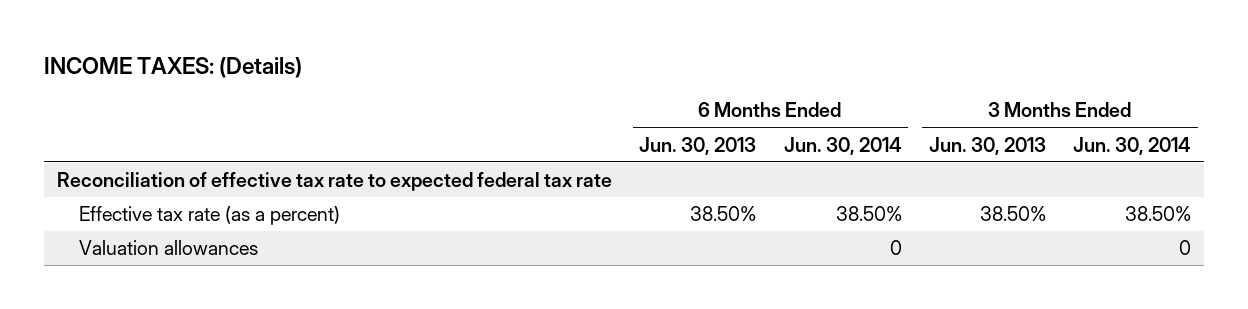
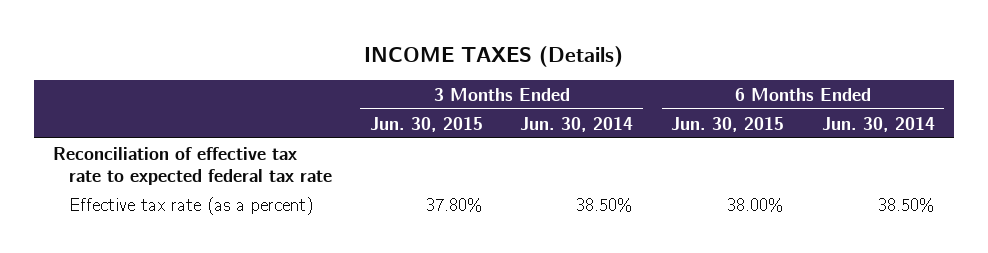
- INCOME TAXES: (Details)
+ INCOME TAXES (Details)
- | 6 Months Ended Jun. 30, 2013 | 6 Months Ended Jun. 30, 2014 | 3 Months Ended Jun. 30, 2013 | 3 Months Ended Jun. 30, 2014
+ | 3 Months Ended Jun. 30, 2015 | 3 Months Ended Jun. 30, 2014 | 6 Months Ended Jun. 30, 2015 | 6 Months Ended Jun. 30, 2014
- Valuation allowances | | 0 | | 0

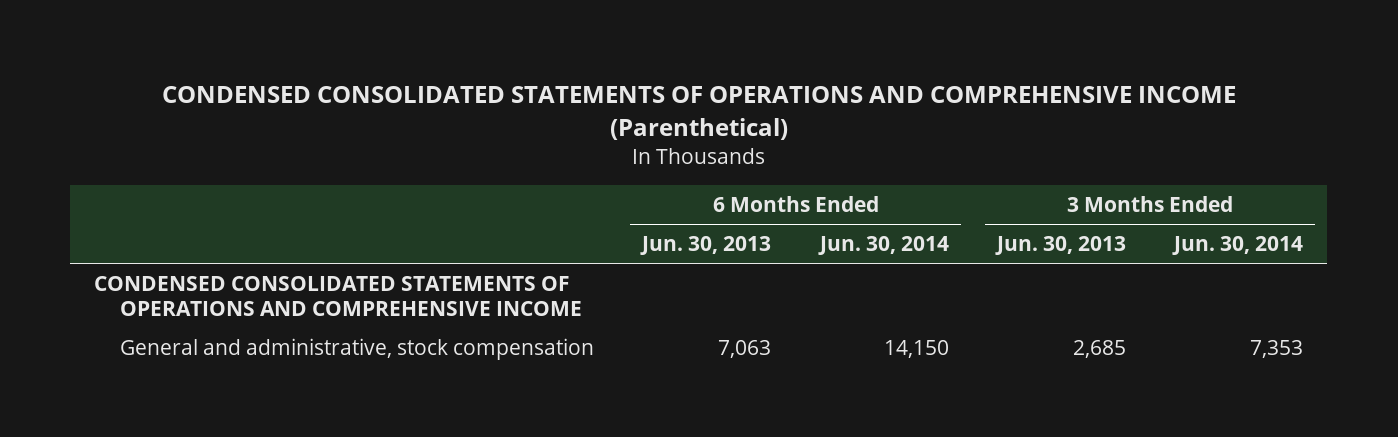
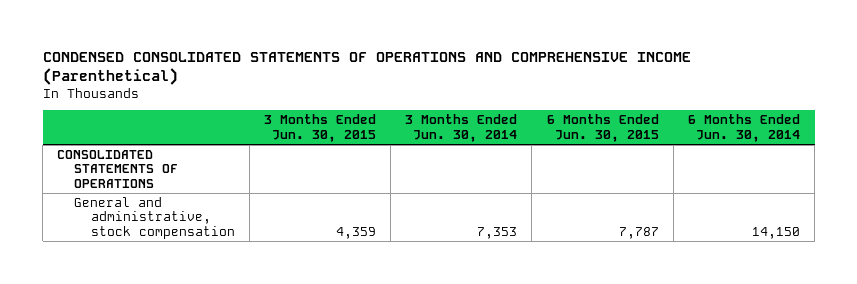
- | 6 Months Ended Jun. 30, 2013 | 6 Months Ended Jun. 30, 2014 | 3 Months Ended Jun. 30, 2013 | 3 Months Ended Jun. 30, 2014
+ | 3 Months Ended Jun. 30, 2015 | 3 Months Ended Jun. 30, 2014 | 6 Months Ended Jun. 30, 2015 | 6 Months Ended Jun. 30, 2014
- CONDENSED CONSOLIDATED STATEMENTS OF OPERATIONS AND COMPREHENSIVE INCOME
+ CONSOLIDATED STATEMENTS OF OPERATIONS

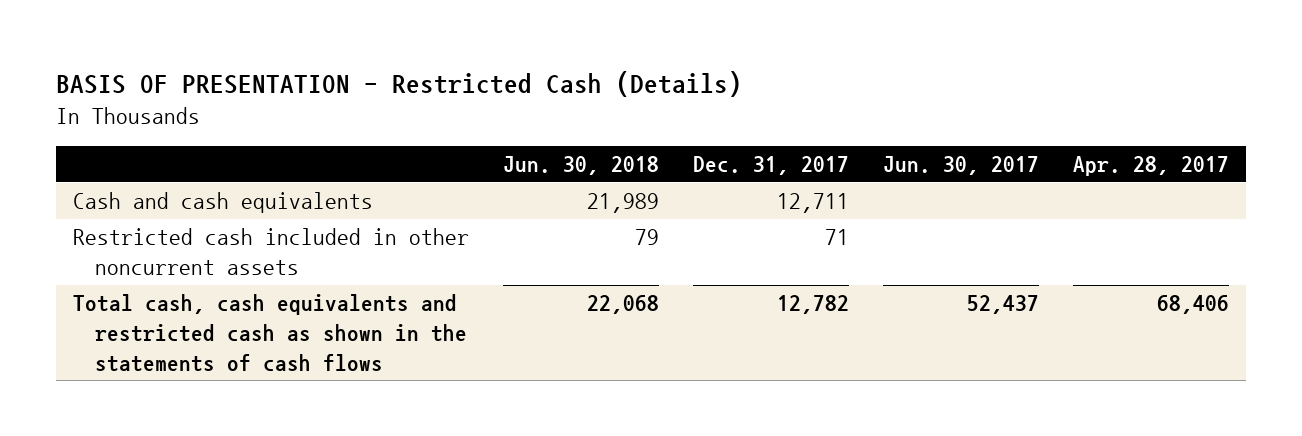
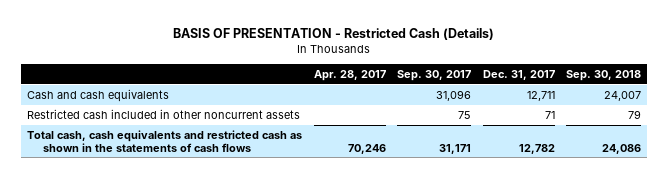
- | Jun. 30, 2018 | Dec. 31, 2017 | Jun. 30, 2017 | Apr. 28, 2017
+ | Apr. 28, 2017 | Sep. 30, 2017 | Dec. 31, 2017 | Sep. 30, 2018
- Total cash, cash equivalents and restricted cash as shown in the statements of cash flows | 22,068 | 12,782 | 52,437 | 68,406
+ Total cash, cash equivalents and restricted cash as shown in the statements of cash flows | 70,246 | 31,171 | 12,782 | 24,086

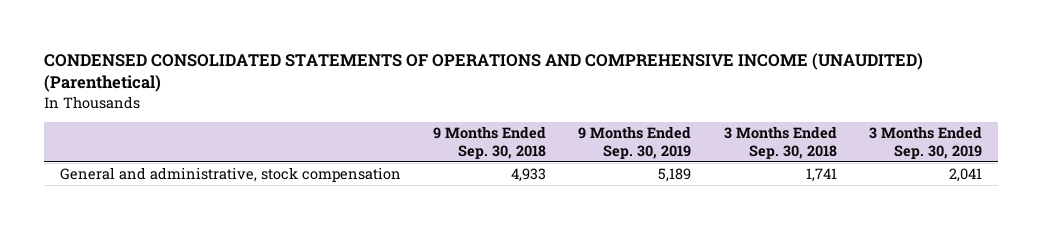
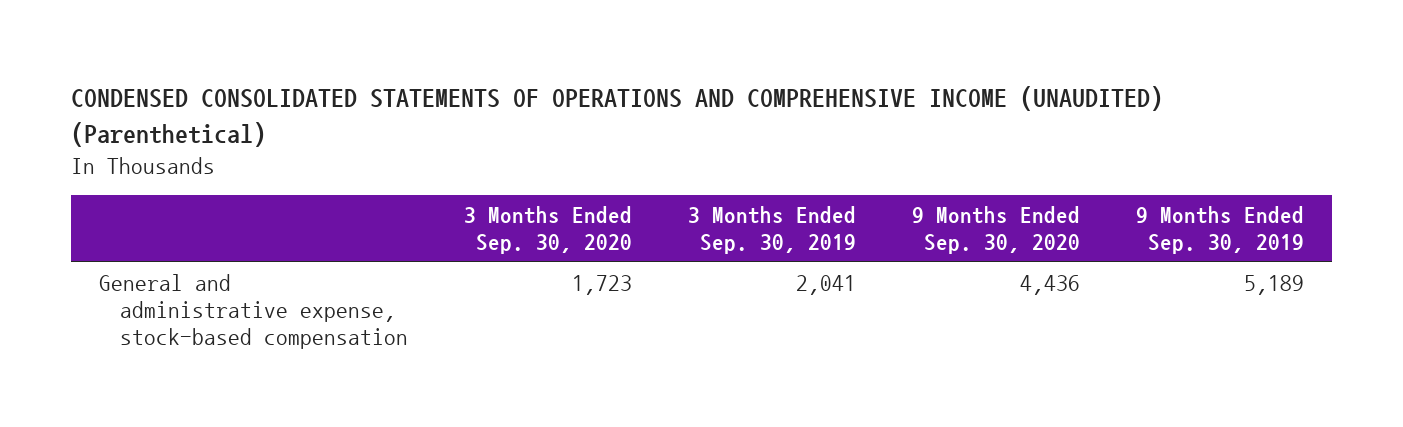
- | 9 Months Ended Sep. 30, 2018 | 9 Months Ended Sep. 30, 2019 | 3 Months Ended Sep. 30, 2018 | 3 Months Ended Sep. 30, 2019
+ | 3 Months Ended Sep. 30, 2020 | 3 Months Ended Sep. 30, 2019 | 9 Months Ended Sep. 30, 2020 | 9 Months Ended Sep. 30, 2019
- General and administrative, stock compensation | 4,933 | 5,189 | 1,741 | 2,041
+ General and administrative expense, stock-based compensation | 1,723 | 2,041 | 4,436 | 5,189

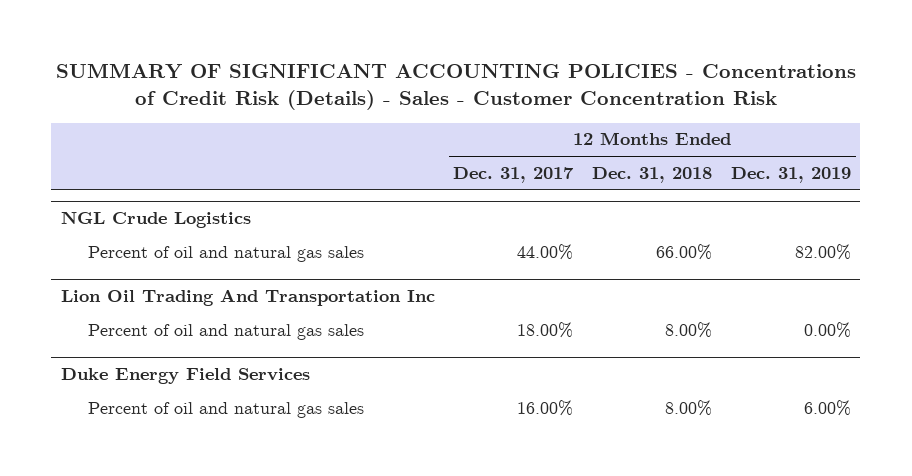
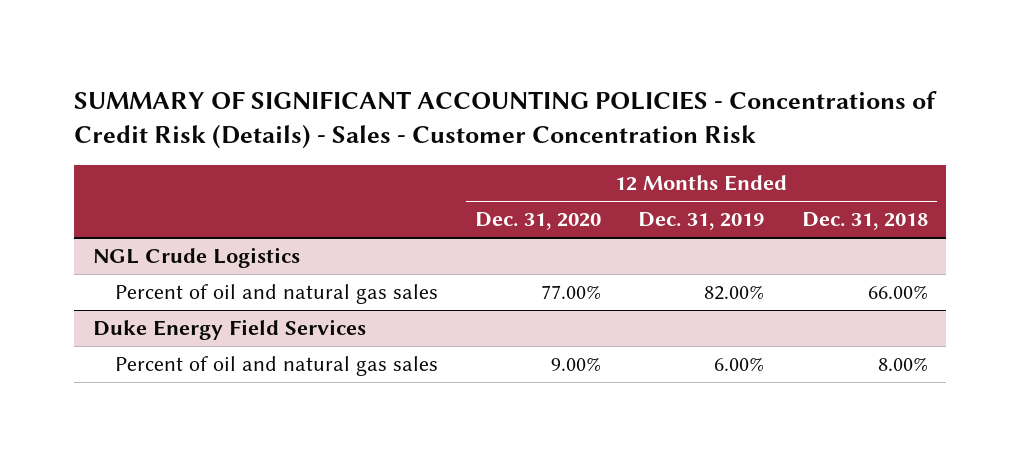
- | 12 Months Ended Dec. 31, 2017 | 12 Months Ended Dec. 31, 2018 | 12 Months Ended Dec. 31, 2019
+ | 12 Months Ended Dec. 31, 2020 | 12 Months Ended Dec. 31, 2019 | 12 Months Ended Dec. 31, 2018
- Lion Oil Trading And Transportation Inc
- Percent of oil and natural gas sales | 18.00% | 8.00% | 0.00%

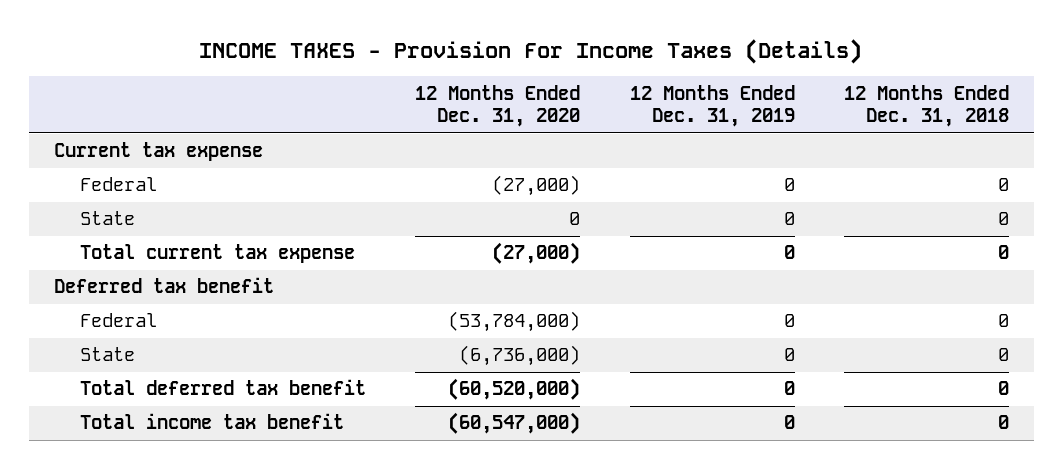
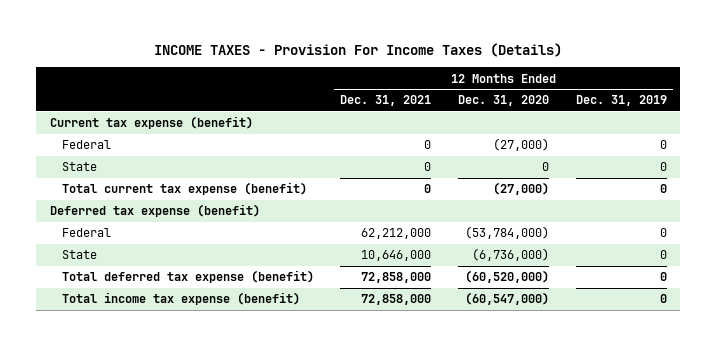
- | 12 Months Ended Dec. 31, 2020 | 12 Months Ended Dec. 31, 2019 | 12 Months Ended Dec. 31, 2018
+ | 12 Months Ended Dec. 31, 2021 | 12 Months Ended Dec. 31, 2020 | 12 Months Ended Dec. 31, 2019
- Current tax expense
+ Current tax expense (benefit)
- Total current tax expense | (27,000) | 0 | 0
- Deferred tax benefit
+ Total current tax expense (benefit) | 0 | (27,000) | 0
+ Deferred tax expense (benefit)
- Total deferred tax benefit | (60,520,000) | 0 | 0
- Total income tax benefit | (60,547,000) | 0 | 0
+ Total deferred tax expense (benefit) | 72,858,000 | (60,520,000) | 0
+ Total income tax expense (benefit) | 72,858,000 | (60,547,000) | 0

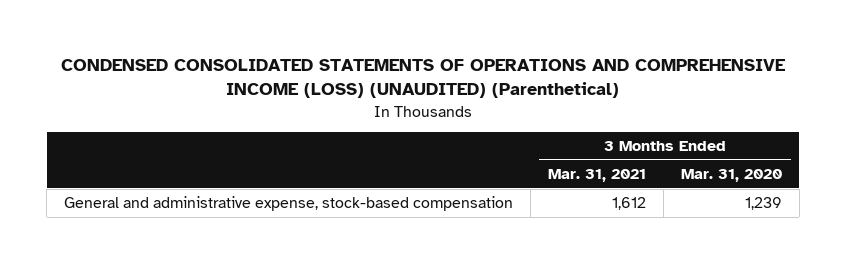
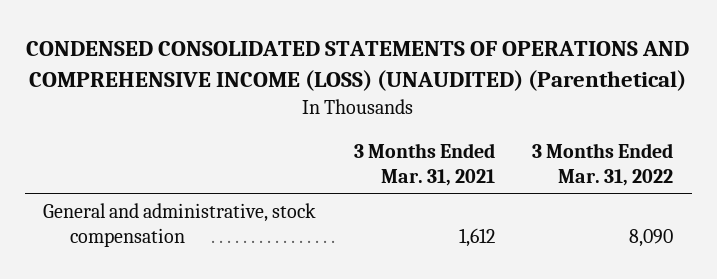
- | 3 Months Ended Mar. 31, 2021 | 3 Months Ended Mar. 31, 2020
+ | 3 Months Ended Mar. 31, 2021 | 3 Months Ended Mar. 31, 2022
- General and administrative expense, stock-based compensation | 1,612 | 1,239
+ General and administrative, stock compensation | 1,612 | 8,090

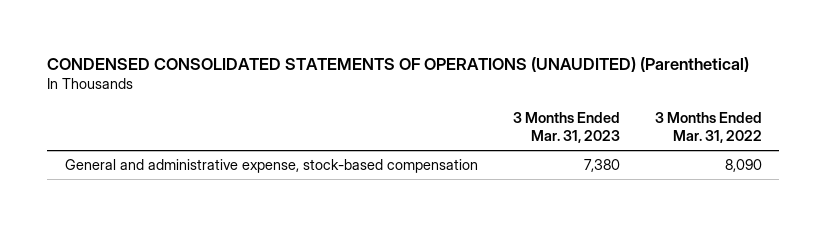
- CONDENSED CONSOLIDATED STATEMENTS OF OPERATIONS AND COMPREHENSIVE INCOME (LOSS) (UNAUDITED) (Parenthetical)
+ CONDENSED CONSOLIDATED STATEMENTS OF OPERATIONS (UNAUDITED) (Parenthetical)
- | 3 Months Ended Mar. 31, 2021 | 3 Months Ended Mar. 31, 2022
+ | 3 Months Ended Mar. 31, 2023 | 3 Months Ended Mar. 31, 2022
- General and administrative, stock compensation | 1,612 | 8,090
+ General and administrative expense, stock-based compensation | 7,380 | 8,090

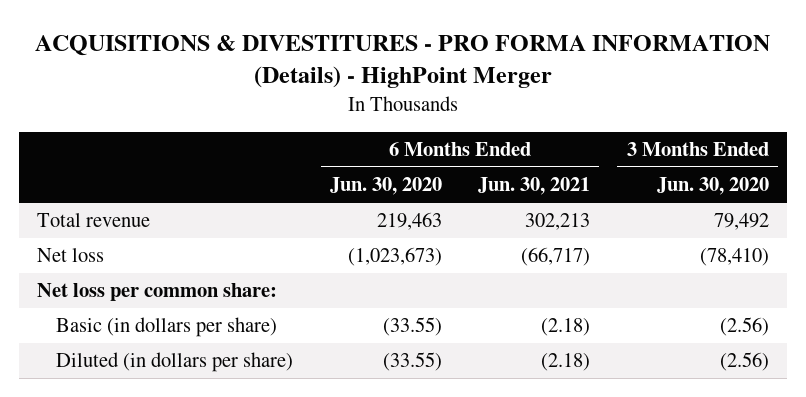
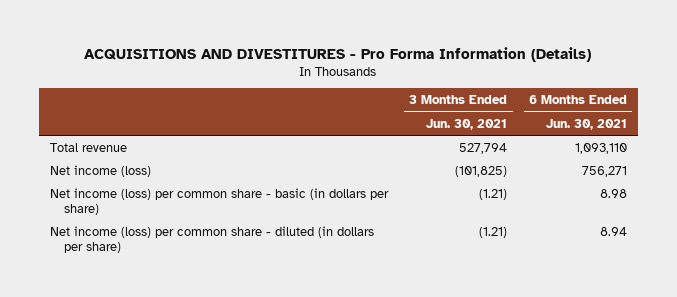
- ACQUISITIONS & DIVESTITURES - PRO FORMA INFORMATION (Details) - HighPoint Merger
+ ACQUISITIONS AND DIVESTITURES - Pro Forma Information (Details)
- | 6 Months Ended Jun. 30, 2020 | 6 Months Ended Jun. 30, 2021 | 3 Months Ended Jun. 30, 2020
+ | 3 Months Ended Jun. 30, 2021 | 6 Months Ended Jun. 30, 2021
- Total revenue | 219,463 | 302,213 | 79,492
- Net loss | (1,023,673) | (66,717) | (78,410)
- Net loss per common share:
- Basic (in dollars per share) | (33.55) | (2.18) | (2.56)
- Diluted (in dollars per share) | (33.55) | (2.18) | (2.56)
+ Total revenue | 527,794 | 1,093,110
+ Net income (loss) | (101,825) | 756,271
+ Net income (loss) per common share - basic (in dollars per share) | (1.21) | 8.98
+ Net income (loss) per common share - diluted (in dollars per share) | (1.21) | 8.94

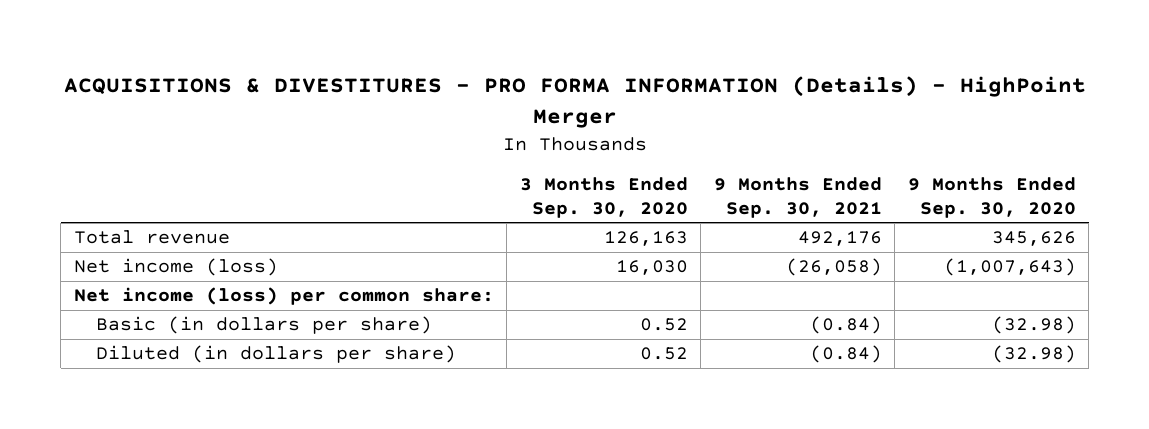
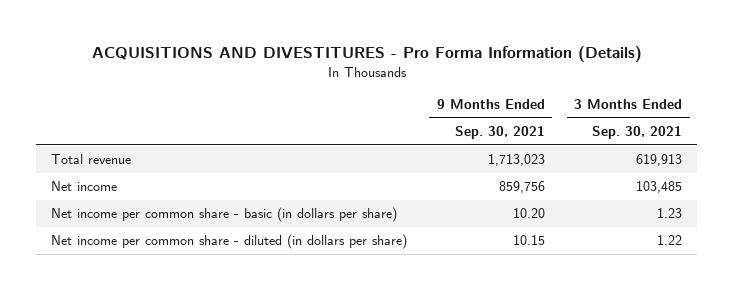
- ACQUISITIONS & DIVESTITURES - PRO FORMA INFORMATION (Details) - HighPoint Merger
+ ACQUISITIONS AND DIVESTITURES - Pro Forma Information (Details)
- | 3 Months Ended Sep. 30, 2020 | 9 Months Ended Sep. 30, 2021 | 9 Months Ended Sep. 30, 2020
+ | 9 Months Ended Sep. 30, 2021 | 3 Months Ended Sep. 30, 2021
- Total revenue | 126,163 | 492,176 | 345,626
- Net income (loss) | 16,030 | (26,058) | (1,007,643)
- Net income (loss) per common share:
- Basic (in dollars per share) | 0.52 | (0.84) | (32.98)
- Diluted (in dollars per share) | 0.52 | (0.84) | (32.98)
+ Total revenue | 1,713,023 | 619,913
+ Net income | 859,756 | 103,485
+ Net income per common share - basic (in dollars per share) | 10.20 | 1.23
+ Net income per common share - diluted (in dollars per share) | 10.15 | 1.22

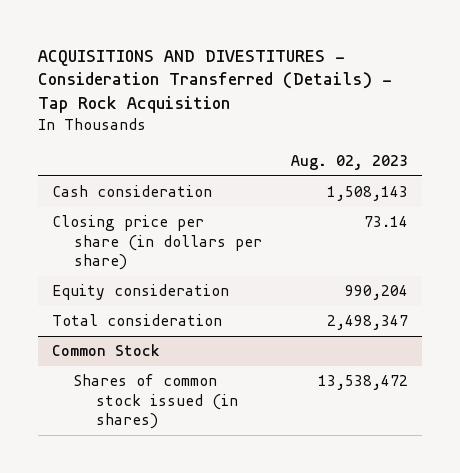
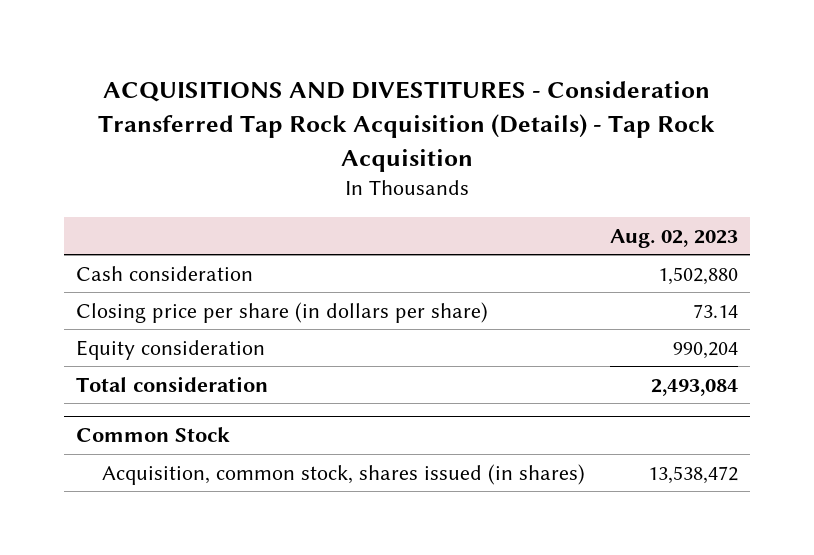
- ACQUISITIONS AND DIVESTITURES - Consideration Transferred (Details) - Tap Rock Acquisition
+ ACQUISITIONS AND DIVESTITURES - Consideration Transferred Tap Rock Acquisition (Details) - Tap Rock Acquisition
- Cash consideration | 1,508,143
+ Cash consideration | 1,502,880
- Total consideration | 2,498,347
+ Total consideration | 2,493,084
@ Common Stock
- Shares of common stock issued (in shares) | 13,538,472
+ Acquisition, common stock, shares issued (in shares) | 13,538,472

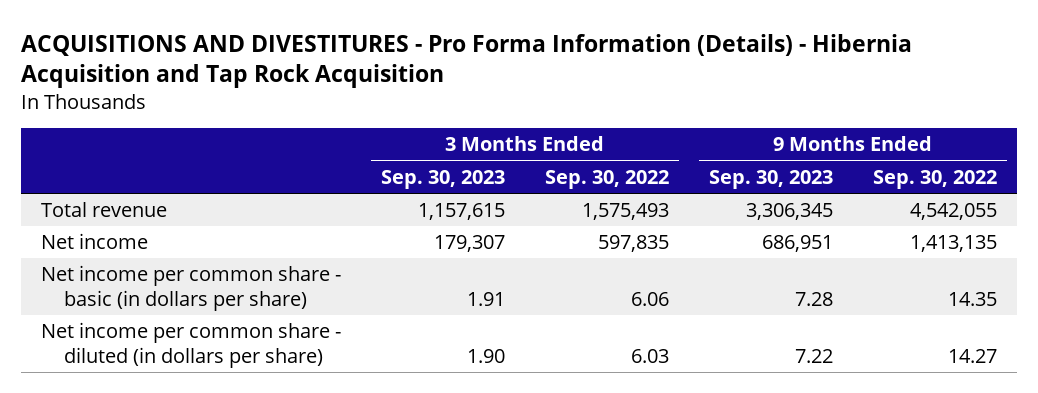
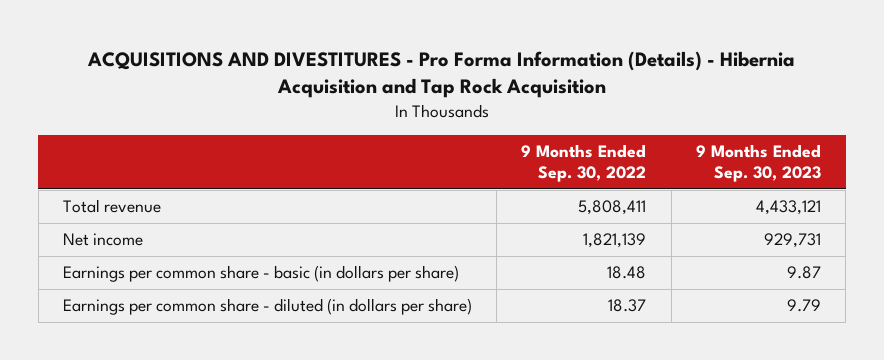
- | 3 Months Ended Sep. 30, 2023 | 3 Months Ended Sep. 30, 2022 | 9 Months Ended Sep. 30, 2023 | 9 Months Ended Sep. 30, 2022
+ | 9 Months Ended Sep. 30, 2022 | 9 Months Ended Sep. 30, 2023
- Total revenue | 1,157,615 | 1,575,493 | 3,306,345 | 4,542,055
- Net income | 179,307 | 597,835 | 686,951 | 1,413,135
- Net income per common share - basic (in dollars per share) | 1.91 | 6.06 | 7.28 | 14.35
- Net income per common share - diluted (in dollars per share) | 1.90 | 6.03 | 7.22 | 14.27
+ Total revenue | 5,808,411 | 4,433,121
+ Net income | 1,821,139 | 929,731
+ Earnings per common share - basic (in dollars per share) | 18.48 | 9.87
+ Earnings per common share - diluted (in dollars per share) | 18.37 | 9.79

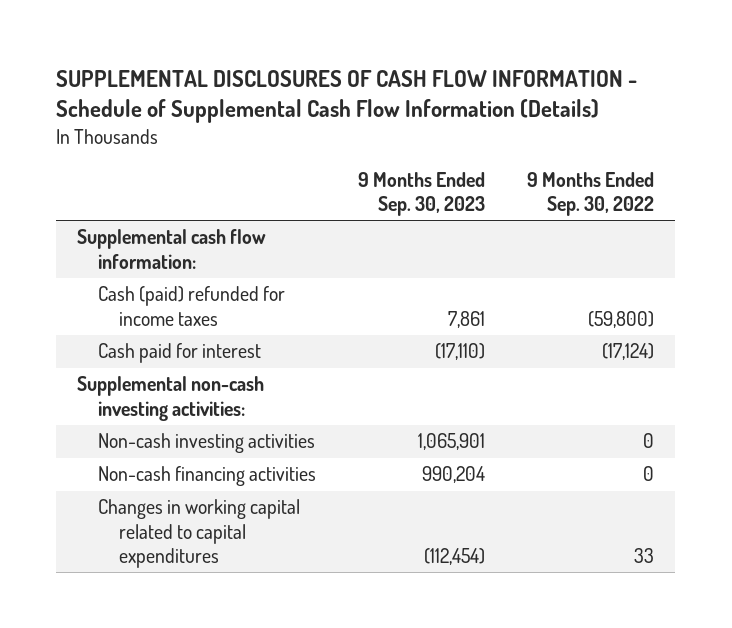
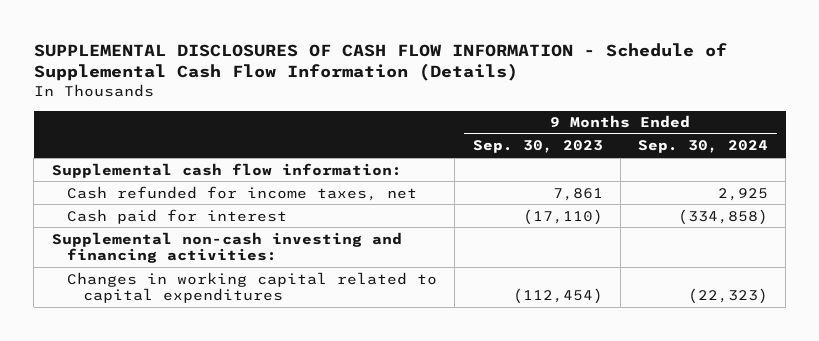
- | 9 Months Ended Sep. 30, 2023 | 9 Months Ended Sep. 30, 2022
+ | 9 Months Ended Sep. 30, 2023 | 9 Months Ended Sep. 30, 2024
- Cash (paid) refunded for income taxes | 7,861 | (59,800)
+ Cash refunded for income taxes, net | 7,861 | 2,925
- Supplemental non-cash investing activities:
- Non-cash investing activities | 1,065,901 | 0
- Non-cash financing activities | 990,204 | 0
+ Supplemental non-cash investing and financing activities:

